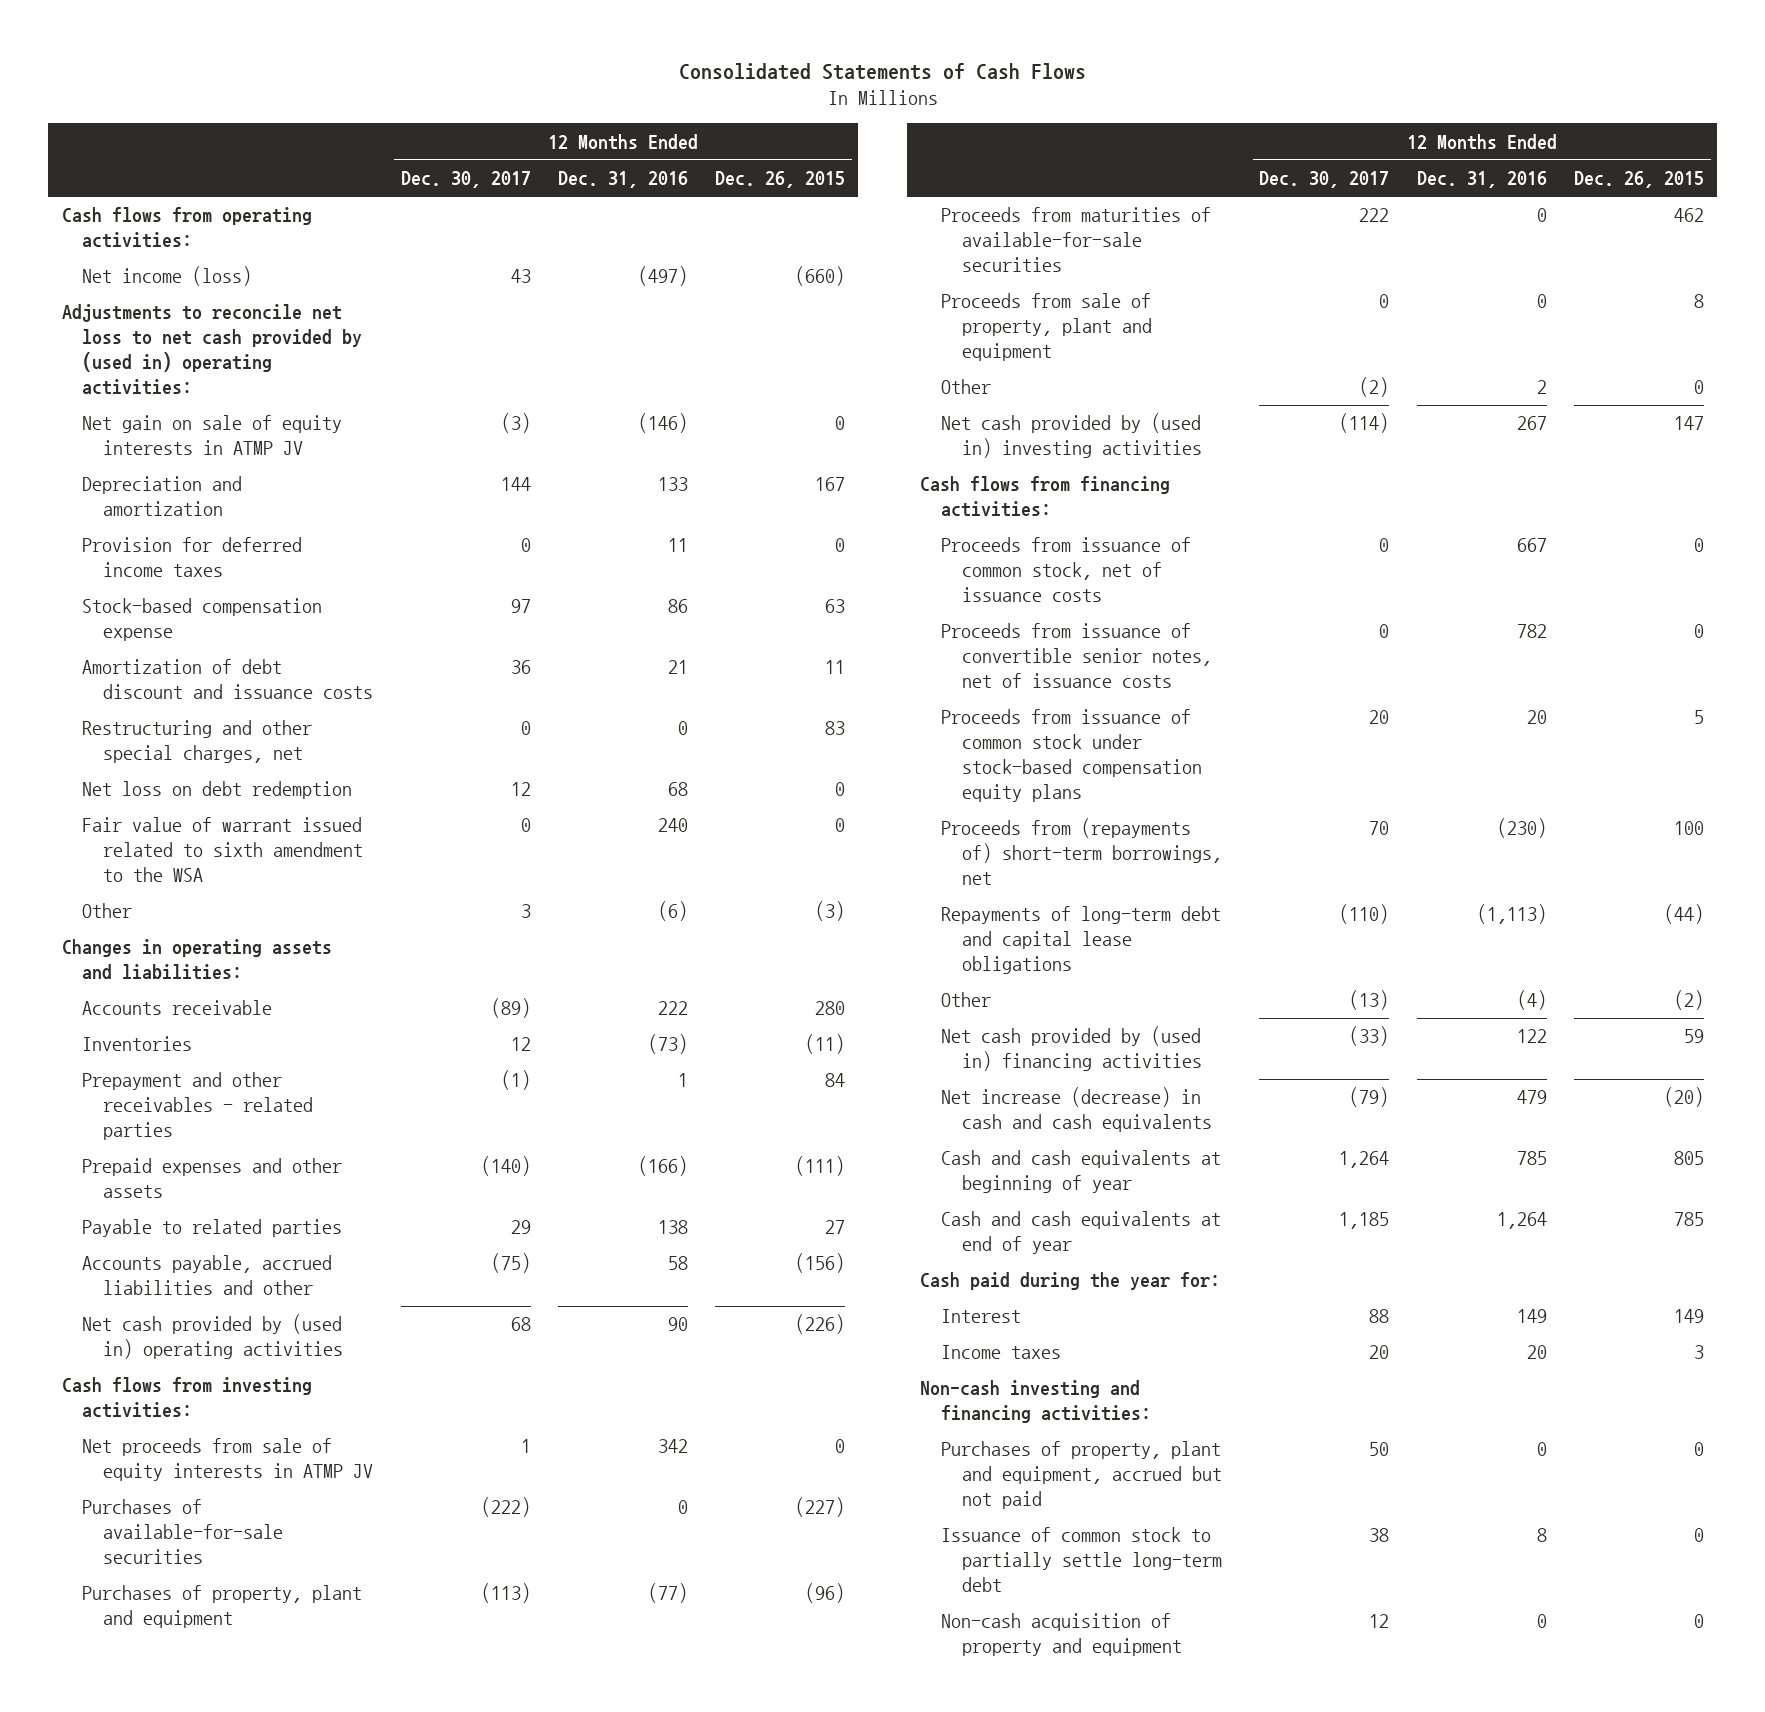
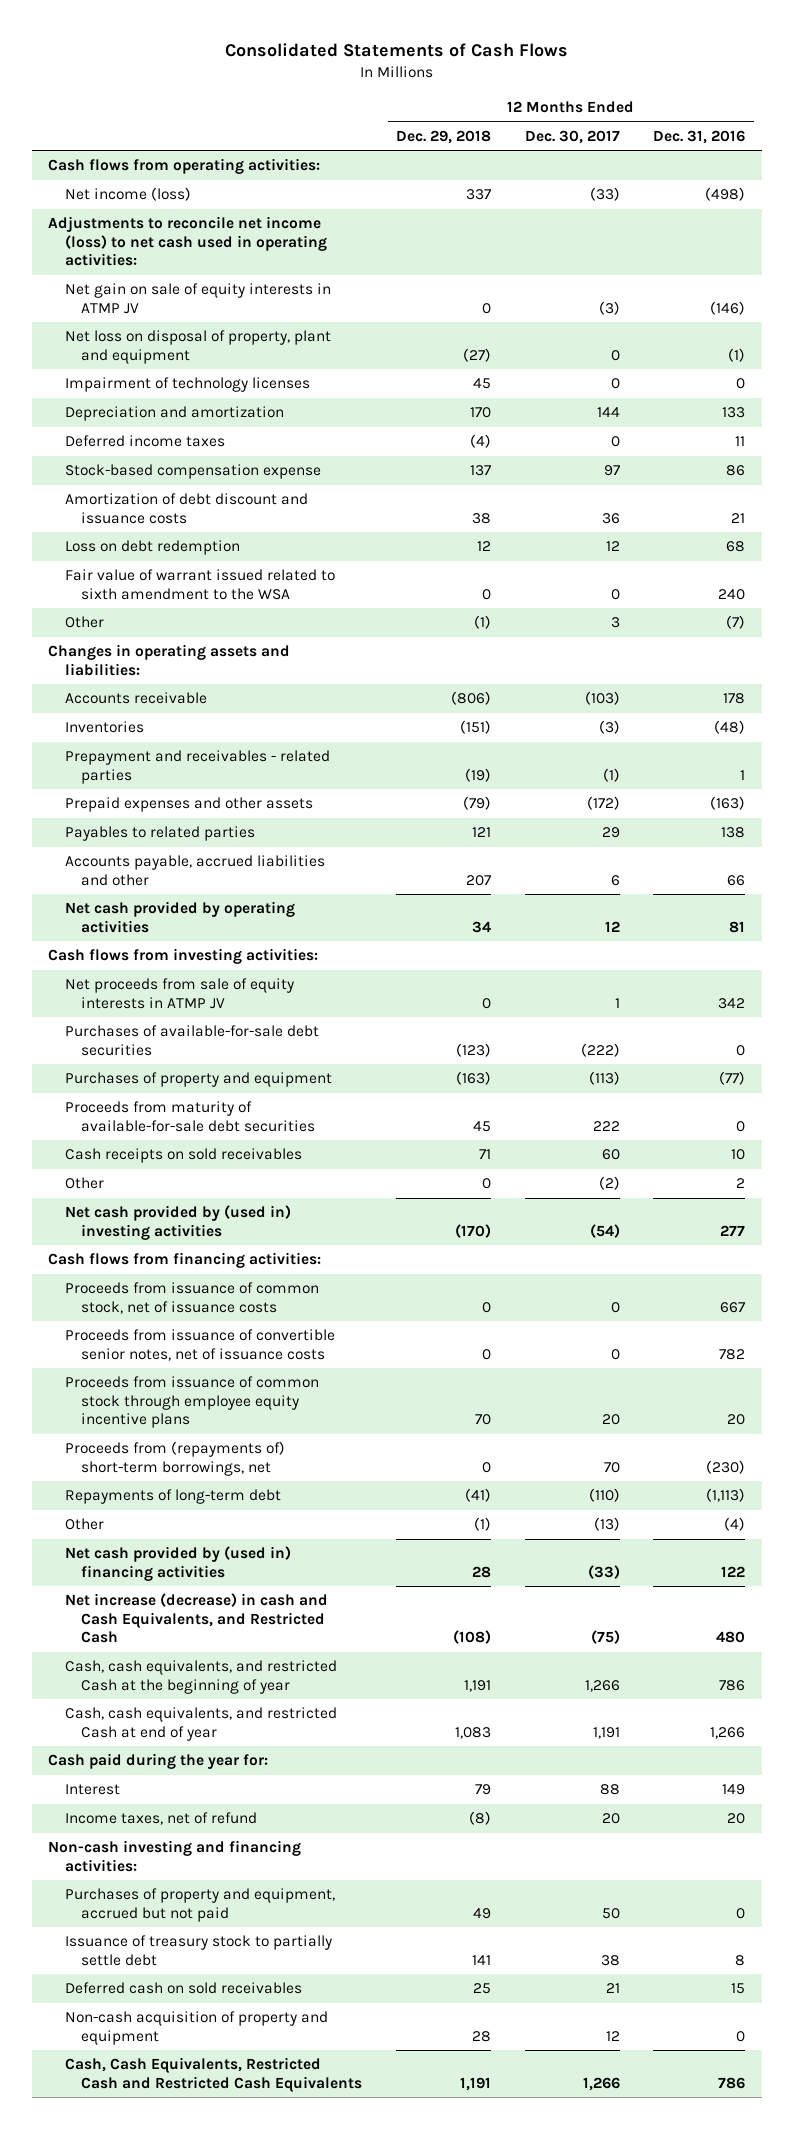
- | 12 Months Ended Dec. 30, 2017 | 12 Months Ended Dec. 31, 2016 | 12 Months Ended Dec. 26, 2015
+ | 12 Months Ended Dec. 29, 2018 | 12 Months Ended Dec. 30, 2017 | 12 Months Ended Dec. 31, 2016
- Net income (loss) | 43 | (497) | (660)
- Adjustments to reconcile net loss to net cash provided by (used in) operating activities:
+ Net income (loss) | 337 | (33) | (498)
+ Adjustments to reconcile net income (loss) to net cash used in operating activities:
+ Net loss on disposal of property, plant and equipment | (27) | 0 | (1)
+ Impairment of technology licenses | 45 | 0 | 0
- Provision for deferred income taxes | 0 | 11 | 0
+ Deferred income taxes | (4) | 0 | 11
- Restructuring and other special charges, net | 0 | 0 | 83
- Net loss on debt redemption | 12 | 68 | 0
+ Loss on debt redemption | 12 | 12 | 68
- Other | 3 | (6) | (3)
+ Other | (1) | 3 | (7)
- Accounts receivable | (89) | 222 | 280
- Inventories | 12 | (73) | (11)
- Prepayment and other receivables - related parties | (1) | 1 | 84
- Prepaid expenses and other assets | (140) | (166) | (111)
- Payable to related parties | 29 | 138 | 27
- Accounts payable, accrued liabilities and other | (75) | 58 | (156)
- Net cash provided by (used in) operating activities | 68 | 90 | (226)
+ Accounts receivable | (806) | (103) | 178
+ Inventories | (151) | (3) | (48)
+ Prepayment and receivables - related parties | (19) | (1) | 1
+ Prepaid expenses and other assets | (79) | (172) | (163)
+ Payables to related parties | 121 | 29 | 138
+ Accounts payable, accrued liabilities and other | 207 | 6 | 66
+ Net cash provided by operating activities | 34 | 12 | 81
- Purchases of available-for-sale securities | (222) | 0 | (227)
- Purchases of property, plant and equipment | (113) | (77) | (96)
- Proceeds from maturities of available-for-sale securities | 222 | 0 | 462
- Proceeds from sale of property, plant and equipment | 0 | 0 | 8
+ Purchases of available-for-sale debt securities | (123) | (222) | 0
+ Purchases of property and equipment | (163) | (113) | (77)
+ Proceeds from maturity of available-for-sale debt securities | 45 | 222 | 0
+ Cash receipts on sold receivables | 71 | 60 | 10
- Net cash provided by (used in) investing activities | (114) | 267 | 147
+ Net cash provided by (used in) investing activities | (170) | (54) | 277
- Proceeds from issuance of common stock under stock-based compensation equity plans | 20 | 20 | 5
+ Proceeds from issuance of common stock through employee equity incentive plans | 70 | 20 | 20
- Repayments of long-term debt and capital lease obligations | (110) | (1,113) | (44)
+ Repayments of long-term debt | (41) | (110) | (1,113)
- Net increase (decrease) in cash and cash equivalents | (79) | 479 | (20)
- Cash and cash equivalents at beginning of year | 1,264 | 785 | 805
- Cash and cash equivalents at end of year | 1,185 | 1,264 | 785
+ Net increase (decrease) in cash and Cash Equivalents, and Restricted Cash | (108) | (75) | 480
+ Cash, cash equivalents, and restricted Cash at the beginning of year | 1,191 | 1,266 | 786
+ Cash, cash equivalents, and restricted Cash at end of year | 1,083 | 1,191 | 1,266
- Income taxes | 20 | 20 | 3
+ Income taxes, net of refund | (8) | 20 | 20
- Purchases of property, plant and equipment, accrued but not paid | 50 | 0 | 0
- Issuance of common stock to partially settle long-term debt | 38 | 8 | 0
+ Purchases of property and equipment, accrued but not paid | 49 | 50 | 0
+ Issuance of treasury stock to partially settle debt | 141 | 38 | 8
+ Deferred cash on sold receivables | 25 | 21 | 15
+ Cash, Cash Equivalents, Restricted Cash and Restricted Cash Equivalents | 1,191 | 1,266 | 786

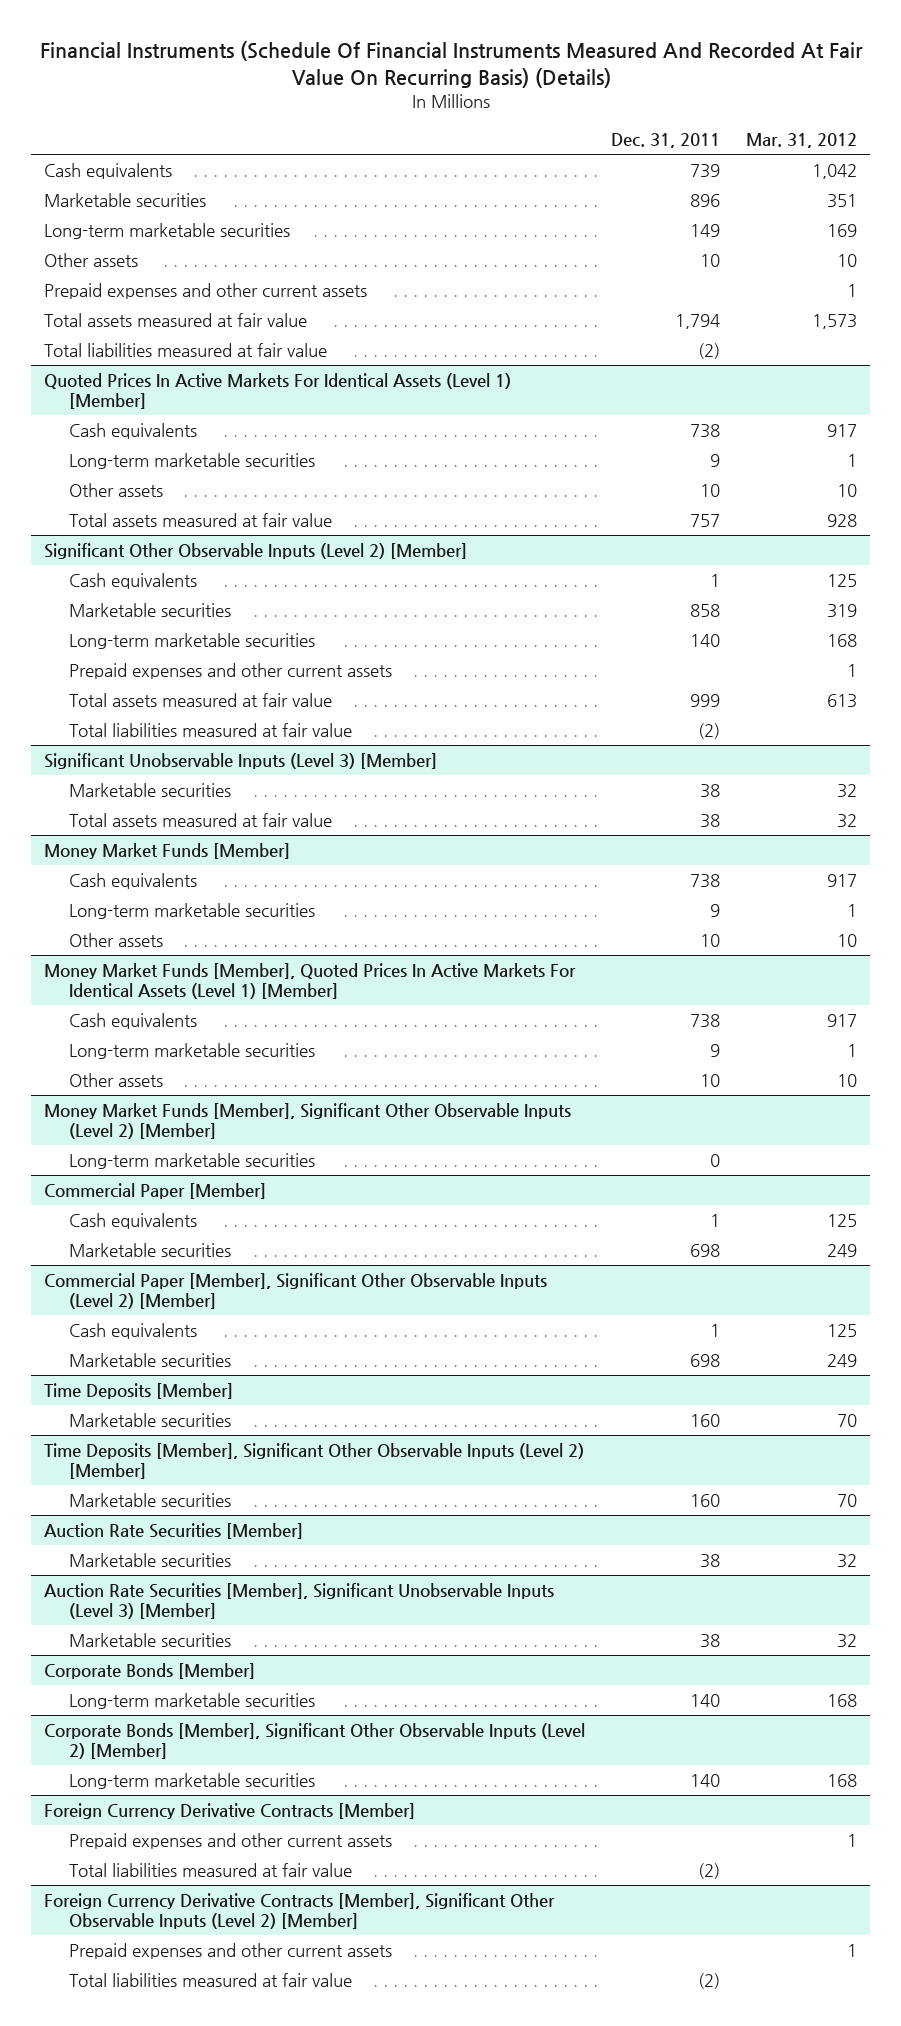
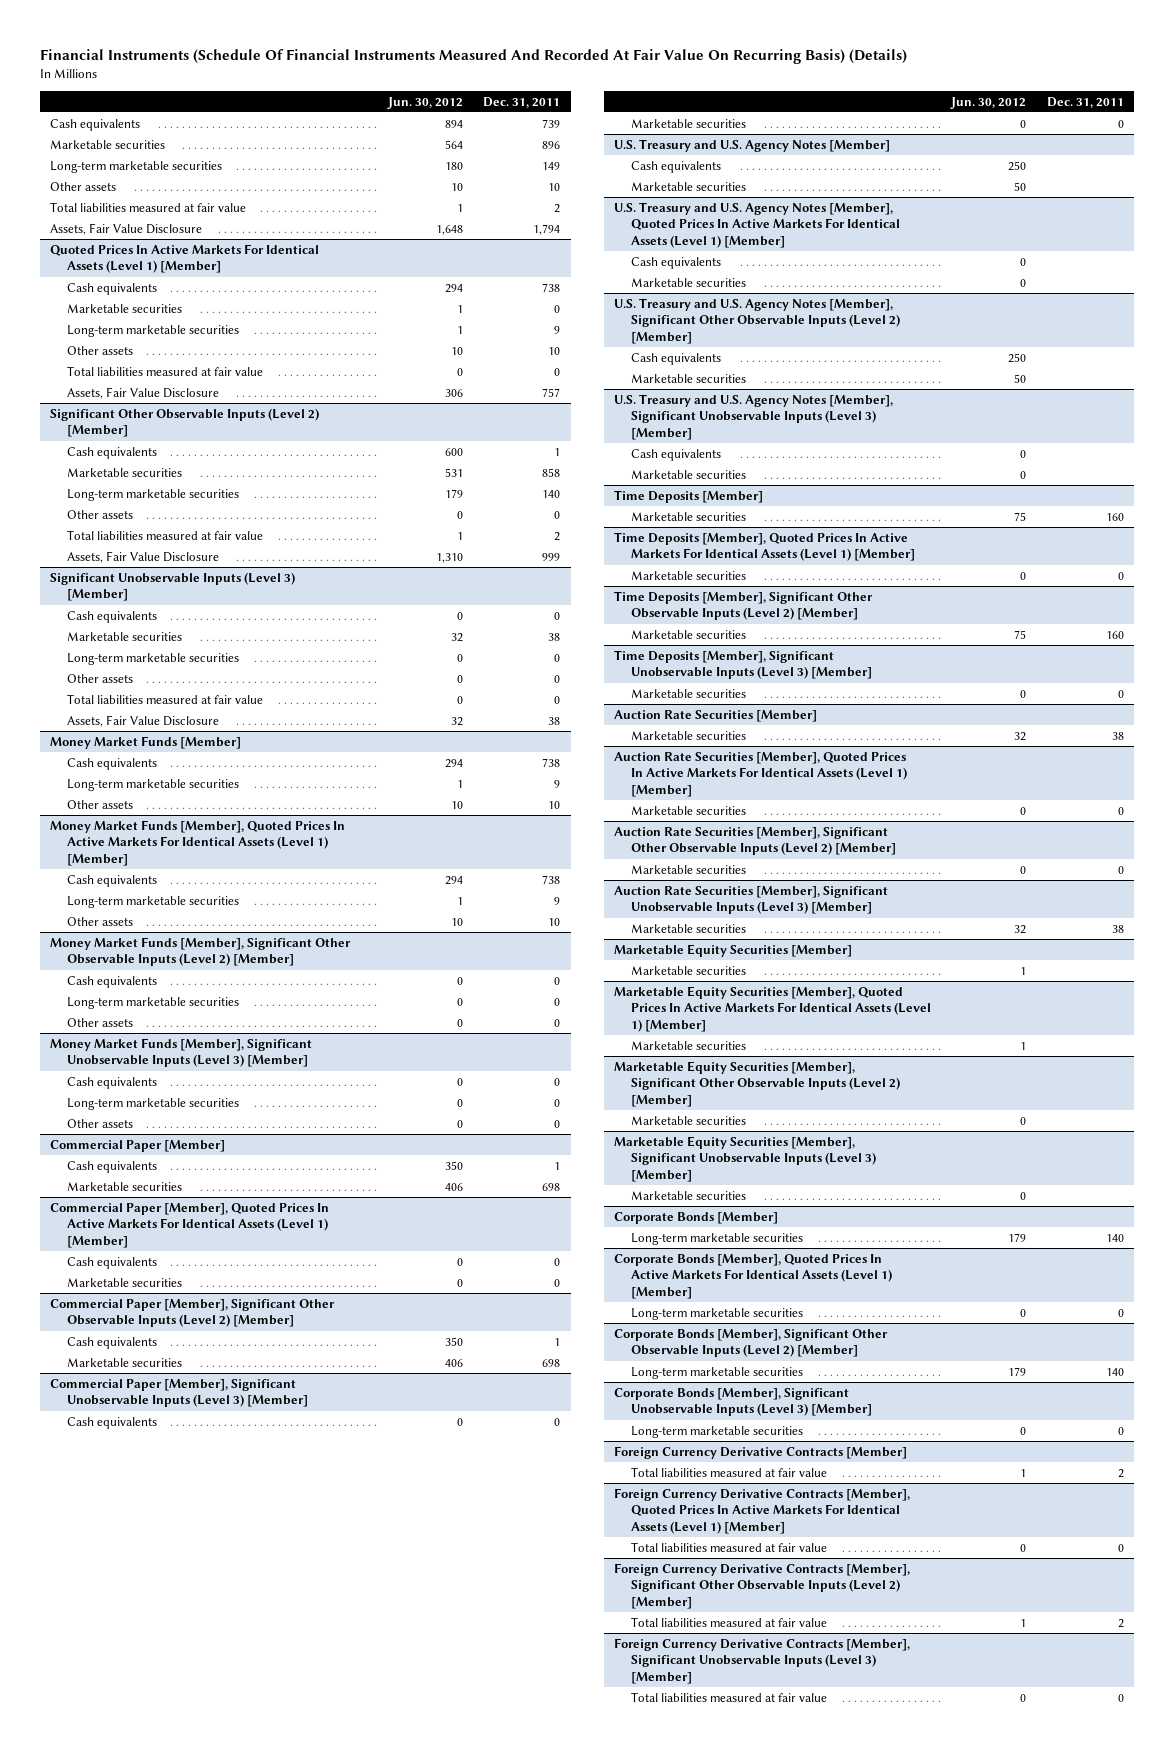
- | Dec. 31, 2011 | Mar. 31, 2012
+ | Jun. 30, 2012 | Dec. 31, 2011
- Prepaid expenses and other current assets | | 1
- Total assets measured at fair value | 1,794 | 1,573
- Total liabilities measured at fair value | (2) |
+ Total liabilities measured at fair value | 1 | 2
+ Assets, Fair Value Disclosure | 1,648 | 1,794
@ Quoted Prices In Active Markets For Identical Assets (Level 1) [Member]
+ Marketable securities | 1 | 0
- Total assets measured at fair value | 757 | 928
+ Total liabilities measured at fair value | 0 | 0
+ Assets, Fair Value Disclosure | 306 | 757
@ Significant Other Observable Inputs (Level 2) [Member]
- Prepaid expenses and other current assets | | 1
- Total assets measured at fair value | 999 | 613
- Total liabilities measured at fair value | (2) |
+ Other assets | 0 | 0
+ Total liabilities measured at fair value | 1 | 2
+ Assets, Fair Value Disclosure | 1,310 | 999
@ Significant Unobservable Inputs (Level 3) [Member]
+ Cash equivalents | 0 | 0
- Total assets measured at fair value | 38 | 32
+ Long-term marketable securities | 0 | 0
+ Other assets | 0 | 0
+ Total liabilities measured at fair value | 0 | 0
+ Assets, Fair Value Disclosure | 32 | 38
@ Money Market Funds [Member], Significant Other Observable Inputs (Level 2) [Member]
+ Cash equivalents | 0 | 0
+ Other assets | 0 | 0
+ Money Market Funds [Member], Significant Unobservable Inputs (Level 3) [Member]
+ Cash equivalents | 0 | 0
+ Long-term marketable securities | 0 | 0
+ Other assets | 0 | 0
+ Commercial Paper [Member], Quoted Prices In Active Markets For Identical Assets (Level 1) [Member]
+ Cash equivalents | 0 | 0
+ Marketable securities | 0 | 0
+ Commercial Paper [Member], Significant Unobservable Inputs (Level 3) [Member]
+ Cash equivalents | 0 | 0
+ Marketable securities | 0 | 0
+ U.S. Treasury and U.S. Agency Notes [Member]
+ Cash equivalents | 250 |
+ Marketable securities | 50 |
+ U.S. Treasury and U.S. Agency Notes [Member], Quoted Prices In Active Markets For Identical Assets (Level 1) [Member]
+ Cash equivalents | 0 |
+ Marketable securities | 0 |
+ U.S. Treasury and U.S. Agency Notes [Member], Significant Other Observable Inputs (Level 2) [Member]
+ Cash equivalents | 250 |
+ Marketable securities | 50 |
+ U.S. Treasury and U.S. Agency Notes [Member], Significant Unobservable Inputs (Level 3) [Member]
+ Cash equivalents | 0 |
+ Marketable securities | 0 |
+ Time Deposits [Member], Quoted Prices In Active Markets For Identical Assets (Level 1) [Member]
+ Marketable securities | 0 | 0
+ Time Deposits [Member], Significant Unobservable Inputs (Level 3) [Member]
+ Marketable securities | 0 | 0
+ Auction Rate Securities [Member], Quoted Prices In Active Markets For Identical Assets (Level 1) [Member]
+ Marketable securities | 0 | 0
+ Auction Rate Securities [Member], Significant Other Observable Inputs (Level 2) [Member]
+ Marketable securities | 0 | 0
+ Marketable Equity Securities [Member]
+ Marketable securities | 1 |
+ Marketable Equity Securities [Member], Quoted Prices In Active Markets For Identical Assets (Level 1) [Member]
+ Marketable securities | 1 |
+ Marketable Equity Securities [Member], Significant Other Observable Inputs (Level 2) [Member]
+ Marketable securities | 0 |
+ Marketable Equity Securities [Member], Significant Unobservable Inputs (Level 3) [Member]
+ Marketable securities | 0 |
+ Corporate Bonds [Member], Quoted Prices In Active Markets For Identical Assets (Level 1) [Member]
+ Long-term marketable securities | 0 | 0
+ Corporate Bonds [Member], Significant Unobservable Inputs (Level 3) [Member]
+ Long-term marketable securities | 0 | 0
@ Foreign Currency Derivative Contracts [Member]
- Prepaid expenses and other current assets | | 1
- Total liabilities measured at fair value | (2) |
+ Total liabilities measured at fair value | 1 | 2
+ Foreign Currency Derivative Contracts [Member], Quoted Prices In Active Markets For Identical Assets (Level 1) [Member]
+ Total liabilities measured at fair value | 0 | 0
@ Foreign Currency Derivative Contracts [Member], Significant Other Observable Inputs (Level 2) [Member]
- Prepaid expenses and other current assets | | 1
- Total liabilities measured at fair value | (2) |
+ Total liabilities measured at fair value | 1 | 2
+ Foreign Currency Derivative Contracts [Member], Significant Unobservable Inputs (Level 3) [Member]
+ Total liabilities measured at fair value | 0 | 0

